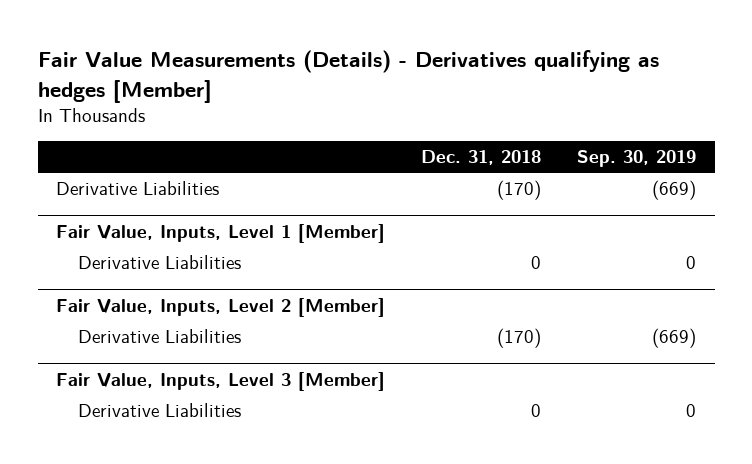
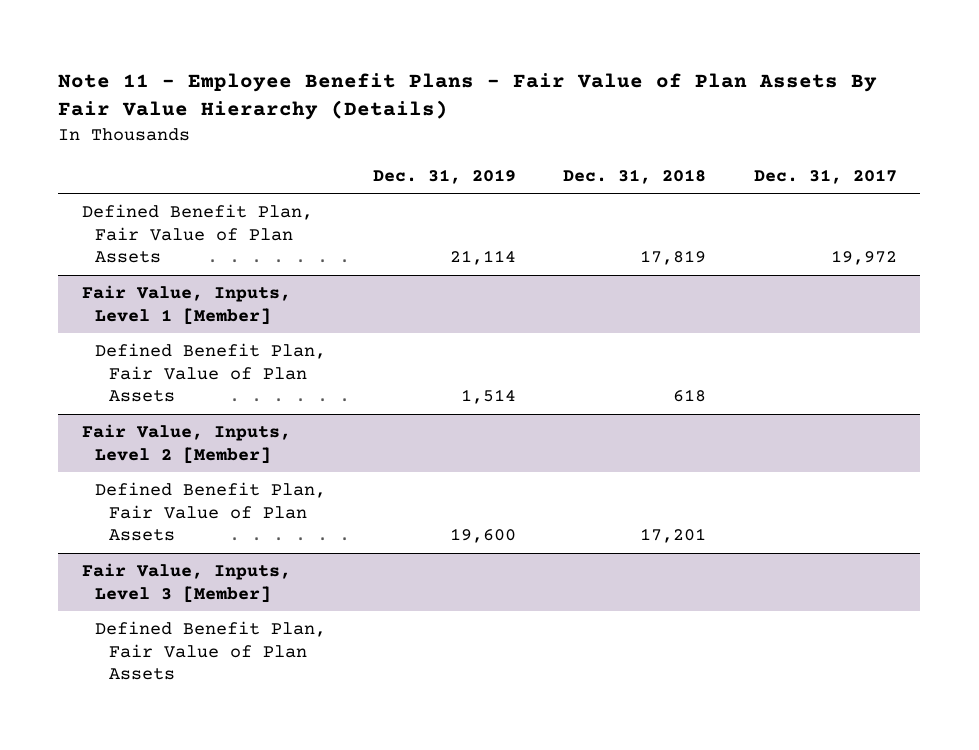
- Fair Value Measurements (Details) - Derivatives qualifying as hedges [Member]
+ Note 11 - Employee Benefit Plans - Fair Value of Plan Assets By Fair Value Hierarchy (Details)
- | Dec. 31, 2018 | Sep. 30, 2019
+ | Dec. 31, 2019 | Dec. 31, 2018 | Dec. 31, 2017
- Derivative Liabilities | (170) | (669)
+ Defined Benefit Plan, Fair Value of Plan Assets | 21,114 | 17,819 | 19,972
@ Fair Value, Inputs, Level 1 [Member]
- Derivative Liabilities | 0 | 0
+ Defined Benefit Plan, Fair Value of Plan Assets | 1,514 | 618 |
@ Fair Value, Inputs, Level 2 [Member]
- Derivative Liabilities | (170) | (669)
+ Defined Benefit Plan, Fair Value of Plan Assets | 19,600 | 17,201 |
@ Fair Value, Inputs, Level 3 [Member]
- Derivative Liabilities | 0 | 0
+ Defined Benefit Plan, Fair Value of Plan Assets

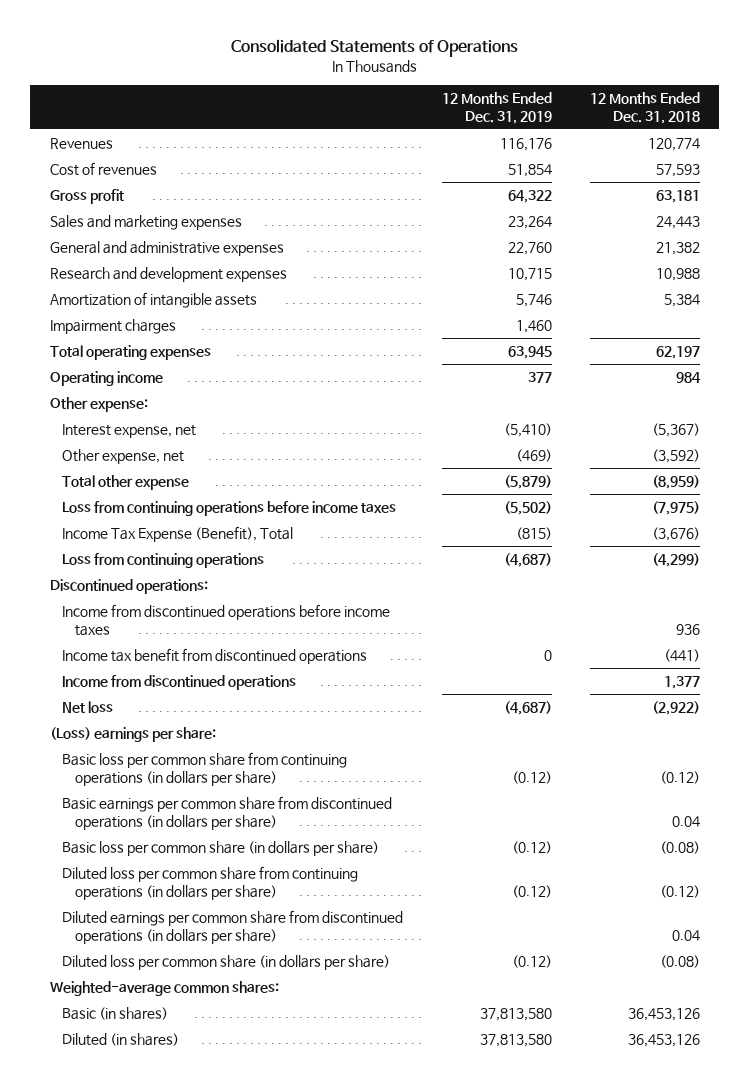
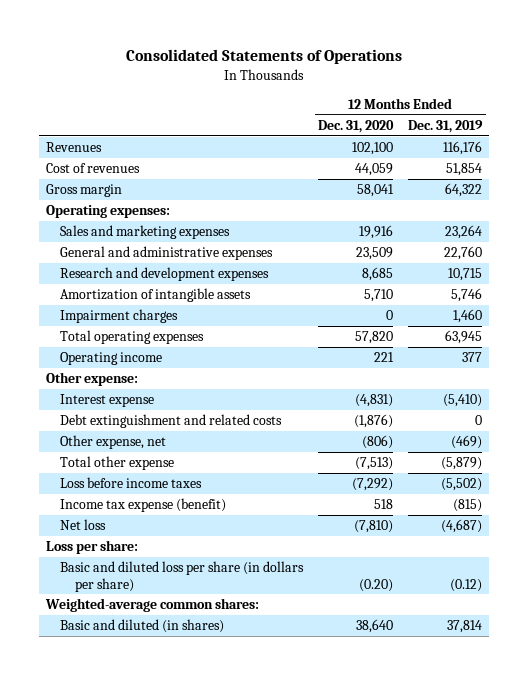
- | 12 Months Ended Dec. 31, 2019 | 12 Months Ended Dec. 31, 2018
+ | 12 Months Ended Dec. 31, 2020 | 12 Months Ended Dec. 31, 2019
- Gross profit | 64,322 | 63,181
+ Gross margin | 58,041 | 64,322
+ Operating expenses:
- Interest expense, net | (5,410) | (5,367)
+ Interest expense | (4,831) | (5,410)
+ Debt extinguishment and related costs | (1,876) | 0
- Loss from continuing operations before income taxes | (5,502) | (7,975)
- Income Tax Expense (Benefit), Total | (815) | (3,676)
- Loss from continuing operations | (4,687) | (4,299)
- Discontinued operations:
- Income from discontinued operations before income taxes | | 936
- Income tax benefit from discontinued operations | 0 | (441)
- Income from discontinued operations | | 1,377
+ Loss before income taxes | (7,292) | (5,502)
+ Income tax expense (benefit) | 518 | (815)
- (Loss) earnings per share:
- Basic loss per common share from continuing operations (in dollars per share) | (0.12) | (0.12)
- Basic earnings per common share from discontinued operations (in dollars per share) | | 0.04
- Basic loss per common share (in dollars per share) | (0.12) | (0.08)
- Diluted loss per common share from continuing operations (in dollars per share) | (0.12) | (0.12)
- Diluted earnings per common share from discontinued operations (in dollars per share) | | 0.04
- Diluted loss per common share (in dollars per share) | (0.12) | (0.08)
+ Loss per share:
+ Basic and diluted loss per share (in dollars per share) | (0.20) | (0.12)
- Basic (in shares) | 37,813,580 | 36,453,126
- Diluted (in shares) | 37,813,580 | 36,453,126
+ Basic and diluted (in shares) | 38,640 | 37,814

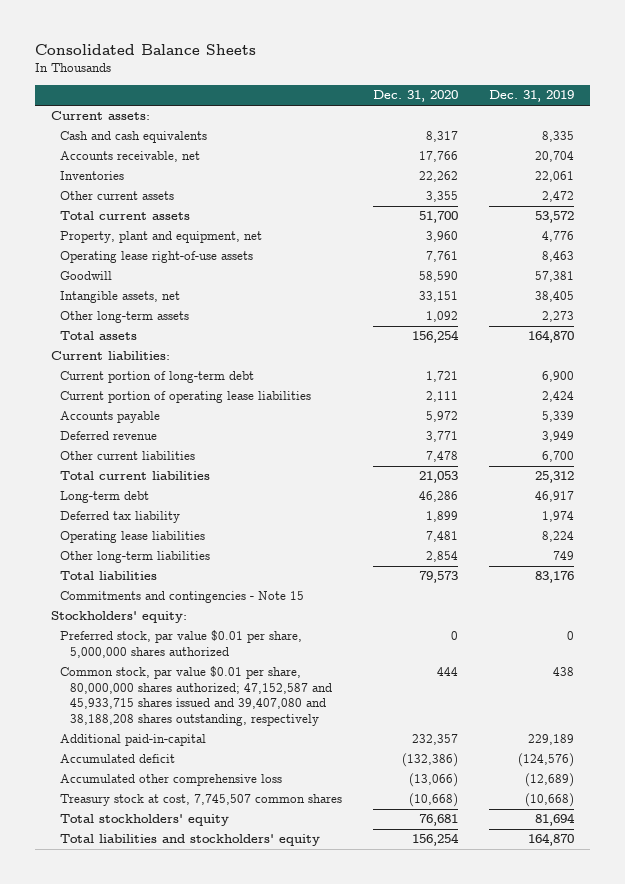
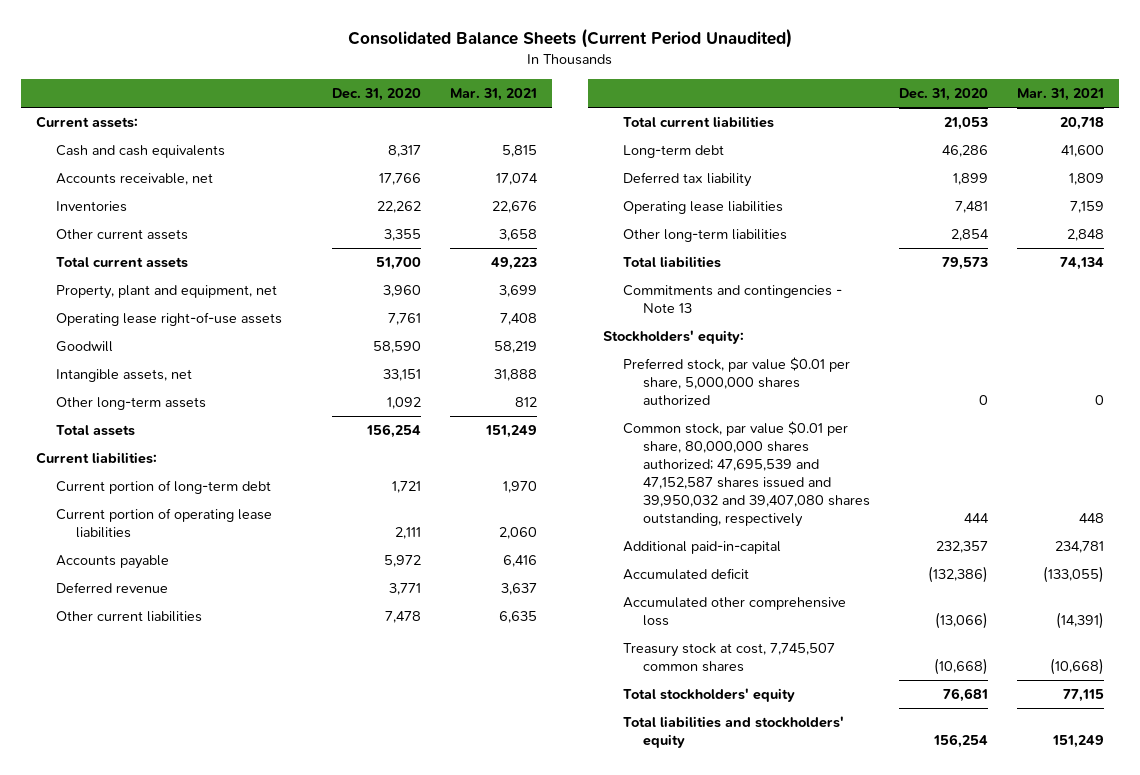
- Consolidated Balance Sheets
+ Consolidated Balance Sheets (Current Period Unaudited)
- | Dec. 31, 2020 | Dec. 31, 2019
+ | Dec. 31, 2020 | Mar. 31, 2021
- Commitments and contingencies - Note 15
+ Commitments and contingencies - Note 13
- Common stock, par value $0.01 per share, 80,000,000 shares authorized; 47,152,587 and 45,933,715 shares issued and 39,407,080 and 38,188,208 shares outstanding, respectively | 444 | 438
+ Common stock, par value $0.01 per share, 80,000,000 shares authorized; 47,695,539 and 47,152,587 shares issued and 39,950,032 and 39,407,080 shares outstanding, respectively | 444 | 448

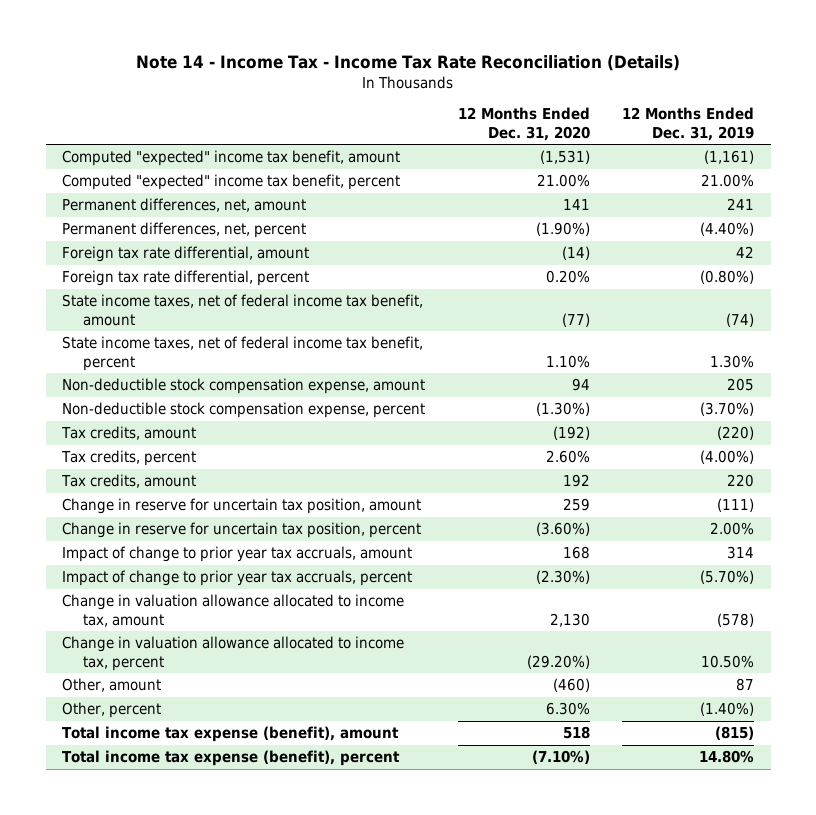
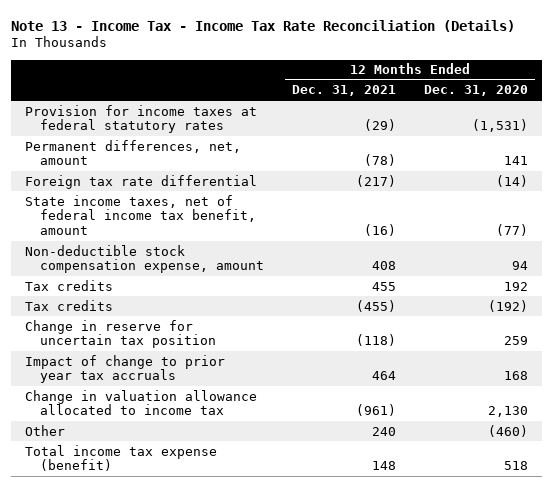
- Note 14 - Income Tax - Income Tax Rate Reconciliation (Details)
+ Note 13 - Income Tax - Income Tax Rate Reconciliation (Details)
- | 12 Months Ended Dec. 31, 2020 | 12 Months Ended Dec. 31, 2019
+ | 12 Months Ended Dec. 31, 2021 | 12 Months Ended Dec. 31, 2020
- Computed "expected" income tax benefit, amount | (1,531) | (1,161)
- Computed "expected" income tax benefit, percent | 21.00% | 21.00%
+ Provision for income taxes at federal statutory rates | (29) | (1,531)
- Permanent differences, net, percent | (1.90%) | (4.40%)
- Foreign tax rate differential, amount | (14) | 42
- Foreign tax rate differential, percent | 0.20% | (0.80%)
+ Foreign tax rate differential | (217) | (14)
- State income taxes, net of federal income tax benefit, percent | 1.10% | 1.30%
- Non-deductible stock compensation expense, percent | (1.30%) | (3.70%)
- Tax credits, amount | (192) | (220)
- Tax credits, percent | 2.60% | (4.00%)
- Tax credits, amount | 192 | 220
- Change in reserve for uncertain tax position, amount | 259 | (111)
- Change in reserve for uncertain tax position, percent | (3.60%) | 2.00%
- Impact of change to prior year tax accruals, amount | 168 | 314
- Impact of change to prior year tax accruals, percent | (2.30%) | (5.70%)
- Change in valuation allowance allocated to income tax, amount | 2,130 | (578)
- Change in valuation allowance allocated to income tax, percent | (29.20%) | 10.50%
- Other, amount | (460) | 87
- Other, percent | 6.30% | (1.40%)
- Total income tax expense (benefit), amount | 518 | (815)
- Total income tax expense (benefit), percent | (7.10%) | 14.80%
+ Tax credits | 455 | 192
+ Tax credits | (455) | (192)
+ Change in reserve for uncertain tax position | (118) | 259
+ Impact of change to prior year tax accruals | 464 | 168
+ Change in valuation allowance allocated to income tax | (961) | 2,130
+ Other | 240 | (460)
+ Total income tax expense (benefit) | 148 | 518

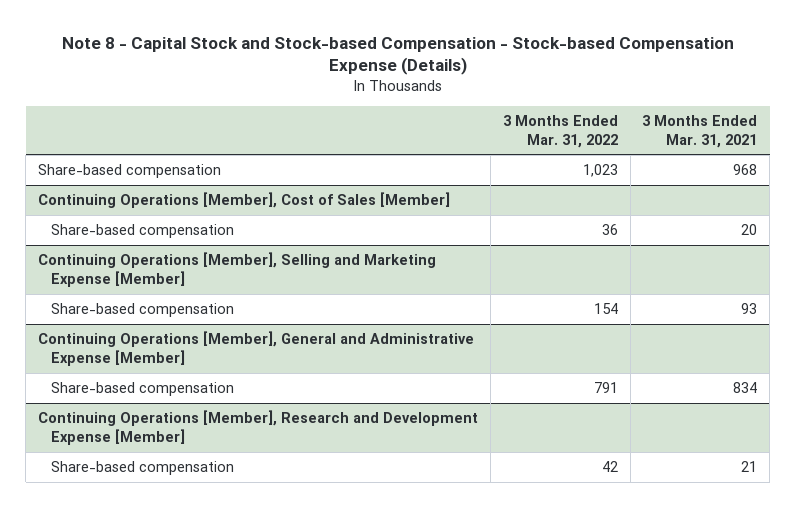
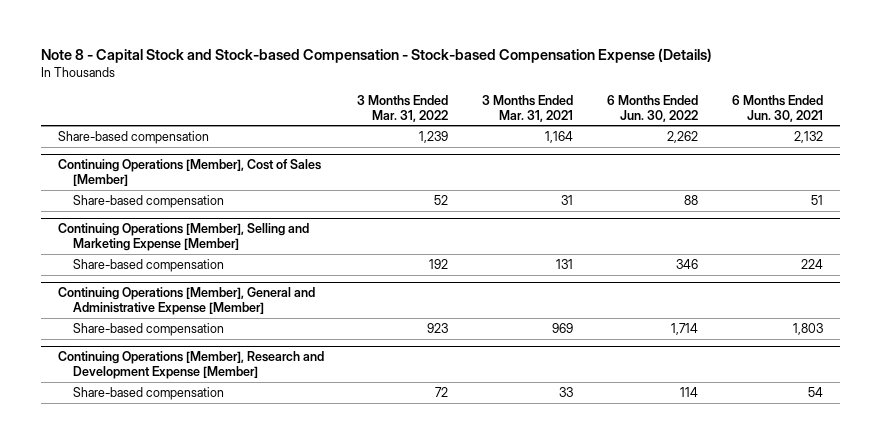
- | 3 Months Ended Mar. 31, 2022 | 3 Months Ended Mar. 31, 2021
+ | 3 Months Ended Mar. 31, 2022 | 3 Months Ended Mar. 31, 2021 | 6 Months Ended Jun. 30, 2022 | 6 Months Ended Jun. 30, 2021
- Share-based compensation | 1,023 | 968
+ Share-based compensation | 1,239 | 1,164 | 2,262 | 2,132
@ Continuing Operations [Member], Cost of Sales [Member]
- Share-based compensation | 36 | 20
+ Share-based compensation | 52 | 31 | 88 | 51
@ Continuing Operations [Member], Selling and Marketing Expense [Member]
- Share-based compensation | 154 | 93
+ Share-based compensation | 192 | 131 | 346 | 224
@ Continuing Operations [Member], General and Administrative Expense [Member]
- Share-based compensation | 791 | 834
+ Share-based compensation | 923 | 969 | 1,714 | 1,803
@ Continuing Operations [Member], Research and Development Expense [Member]
- Share-based compensation | 42 | 21
+ Share-based compensation | 72 | 33 | 114 | 54

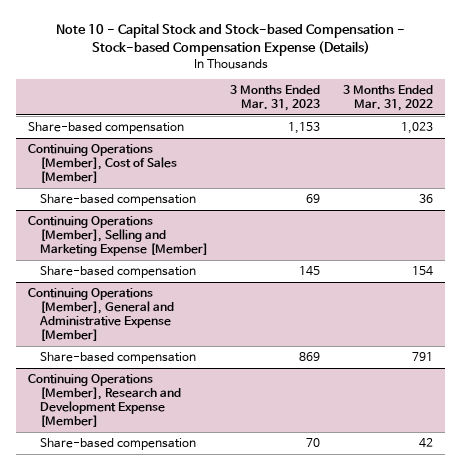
- Note 8 - Capital Stock and Stock-based Compensation - Stock-based Compensation Expense (Details)
+ Note 10 - Capital Stock and Stock-based Compensation - Stock-based Compensation Expense (Details)
- | 3 Months Ended Mar. 31, 2022 | 3 Months Ended Mar. 31, 2021 | 6 Months Ended Jun. 30, 2022 | 6 Months Ended Jun. 30, 2021
+ | 3 Months Ended Mar. 31, 2023 | 3 Months Ended Mar. 31, 2022
- Share-based compensation | 1,239 | 1,164 | 2,262 | 2,132
+ Share-based compensation | 1,153 | 1,023
@ Continuing Operations [Member], Cost of Sales [Member]
- Share-based compensation | 52 | 31 | 88 | 51
+ Share-based compensation | 69 | 36
@ Continuing Operations [Member], Selling and Marketing Expense [Member]
- Share-based compensation | 192 | 131 | 346 | 224
+ Share-based compensation | 145 | 154
@ Continuing Operations [Member], General and Administrative Expense [Member]
- Share-based compensation | 923 | 969 | 1,714 | 1,803
+ Share-based compensation | 869 | 791
@ Continuing Operations [Member], Research and Development Expense [Member]
- Share-based compensation | 72 | 33 | 114 | 54
+ Share-based compensation | 70 | 42

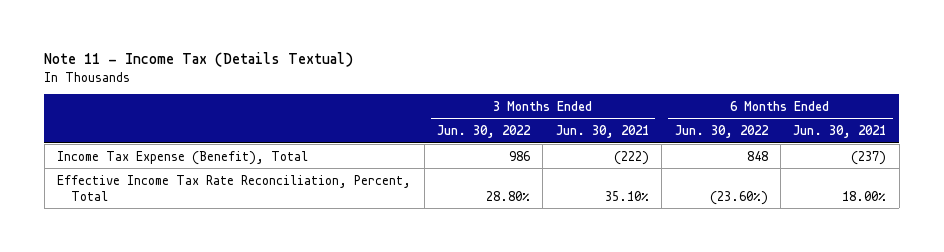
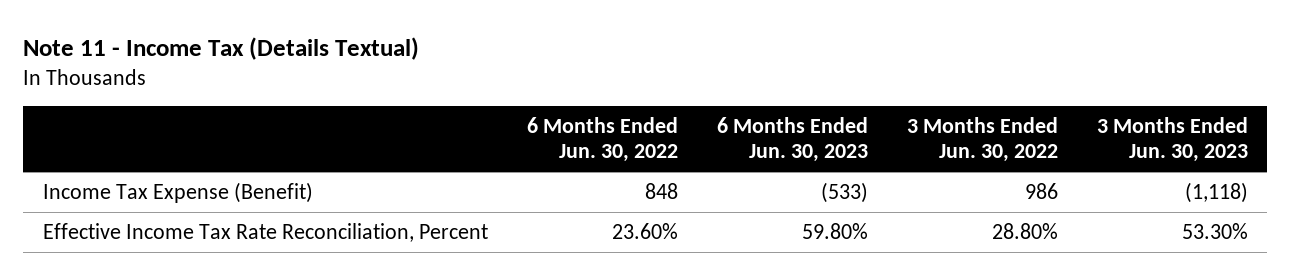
- | 3 Months Ended Jun. 30, 2022 | 3 Months Ended Jun. 30, 2021 | 6 Months Ended Jun. 30, 2022 | 6 Months Ended Jun. 30, 2021
+ | 6 Months Ended Jun. 30, 2022 | 6 Months Ended Jun. 30, 2023 | 3 Months Ended Jun. 30, 2022 | 3 Months Ended Jun. 30, 2023
- Income Tax Expense (Benefit), Total | 986 | (222) | 848 | (237)
- Effective Income Tax Rate Reconciliation, Percent, Total | 28.80% | 35.10% | (23.60%) | 18.00%
+ Income Tax Expense (Benefit) | 848 | (533) | 986 | (1,118)
+ Effective Income Tax Rate Reconciliation, Percent | 23.60% | 59.80% | 28.80% | 53.30%

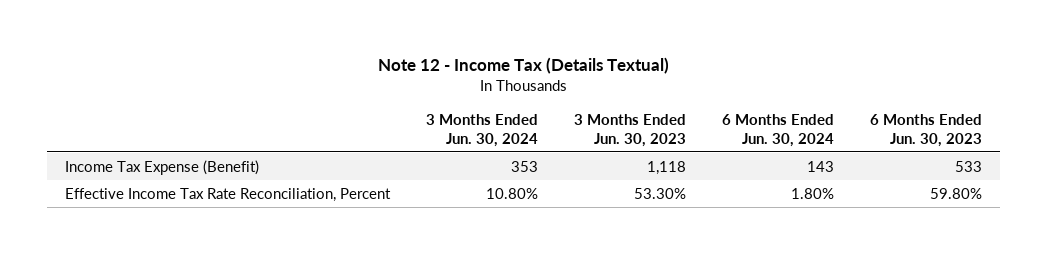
- Note 11 - Income Tax (Details Textual)
+ Note 12 - Income Tax (Details Textual)
- | 6 Months Ended Jun. 30, 2022 | 6 Months Ended Jun. 30, 2023 | 3 Months Ended Jun. 30, 2022 | 3 Months Ended Jun. 30, 2023
+ | 3 Months Ended Jun. 30, 2024 | 3 Months Ended Jun. 30, 2023 | 6 Months Ended Jun. 30, 2024 | 6 Months Ended Jun. 30, 2023
- Income Tax Expense (Benefit) | 848 | (533) | 986 | (1,118)
+ Income Tax Expense (Benefit) | 353 | 1,118 | 143 | 533

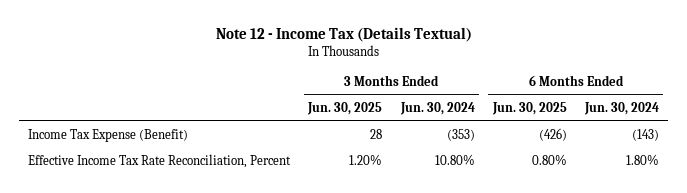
- | 3 Months Ended Jun. 30, 2024 | 3 Months Ended Jun. 30, 2023 | 6 Months Ended Jun. 30, 2024 | 6 Months Ended Jun. 30, 2023
+ | 3 Months Ended Jun. 30, 2025 | 3 Months Ended Jun. 30, 2024 | 6 Months Ended Jun. 30, 2025 | 6 Months Ended Jun. 30, 2024
- Income Tax Expense (Benefit) | 353 | 1,118 | 143 | 533
+ Income Tax Expense (Benefit) | 28 | (353) | (426) | (143)

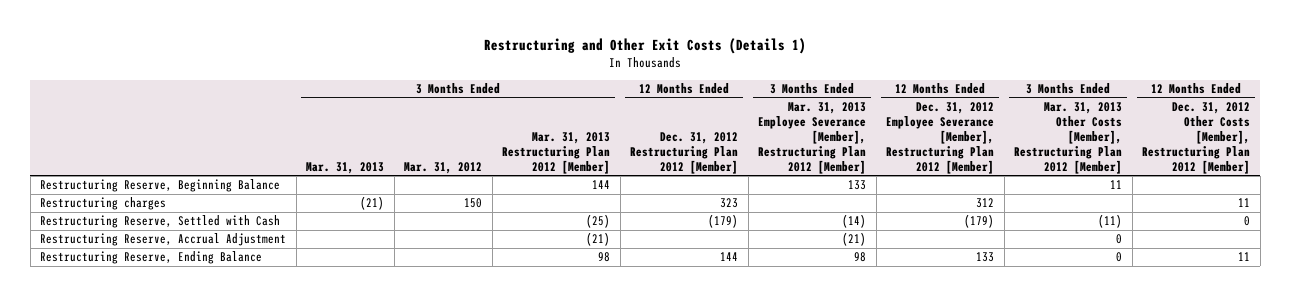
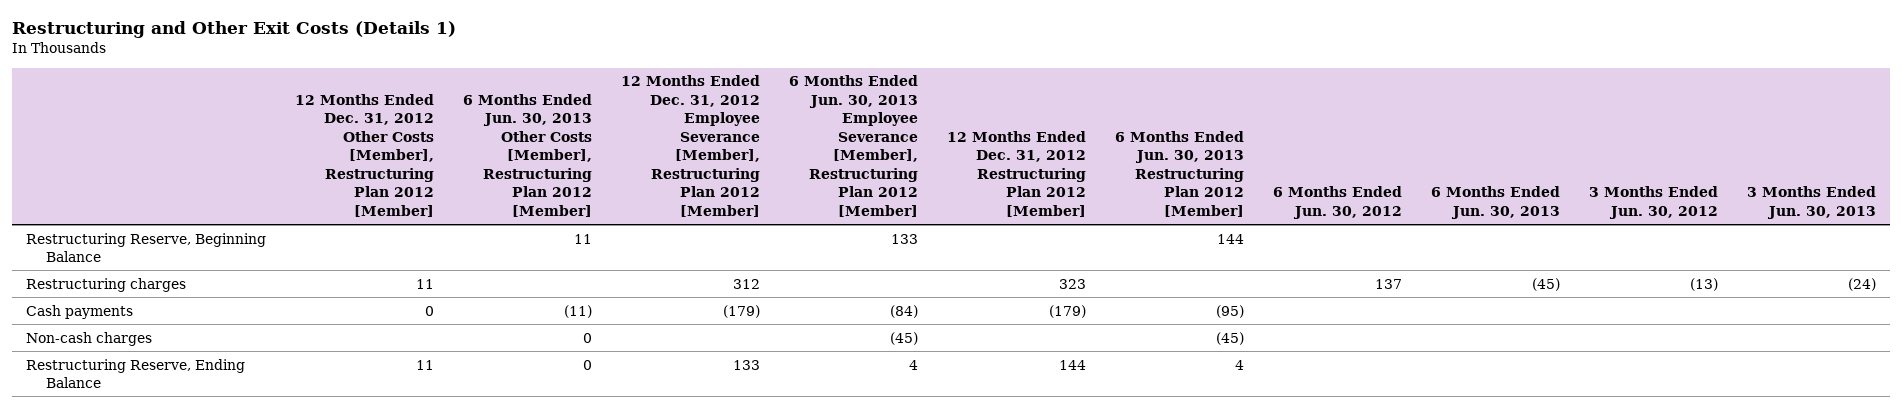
- | 3 Months Ended Mar. 31, 2013 | 3 Months Ended Mar. 31, 2012 | 3 Months Ended Mar. 31, 2013 Restructuring Plan 2012 [Member] | 12 Months Ended Dec. 31, 2012 Restructuring Plan 2012 [Member] | 3 Months Ended Mar. 31, 2013 Employee Severance [Member], Restructuring Plan 2012 [Member] | 12 Months Ended Dec. 31, 2012 Employee Severance [Member], Restructuring Plan 2012 [Member] | 3 Months Ended Mar. 31, 2013 Other Costs [Member], Restructuring Plan 2012 [Member] | 12 Months Ended Dec. 31, 2012 Other Costs [Member], Restructuring Plan 2012 [Member]
+ | 12 Months Ended Dec. 31, 2012 Other Costs [Member], Restructuring Plan 2012 [Member] | 6 Months Ended Jun. 30, 2013 Other Costs [Member], Restructuring Plan 2012 [Member] | 12 Months Ended Dec. 31, 2012 Employee Severance [Member], Restructuring Plan 2012 [Member] | 6 Months Ended Jun. 30, 2013 Employee Severance [Member], Restructuring Plan 2012 [Member] | 12 Months Ended Dec. 31, 2012 Restructuring Plan 2012 [Member] | 6 Months Ended Jun. 30, 2013 Restructuring Plan 2012 [Member] | 6 Months Ended Jun. 30, 2012 | 6 Months Ended Jun. 30, 2013 | 3 Months Ended Jun. 30, 2012 | 3 Months Ended Jun. 30, 2013
- Restructuring Reserve, Settled with Cash | | | (25) | (179) | (14) | (179) | (11) | 0
- Restructuring Reserve, Accrual Adjustment | | | (21) | | (21) | | 0 |
+ Cash payments | 0 | (11) | (179) | (84) | (179) | (95) | | | |
+ Non-cash charges | | 0 | | (45) | | (45) | | | |

